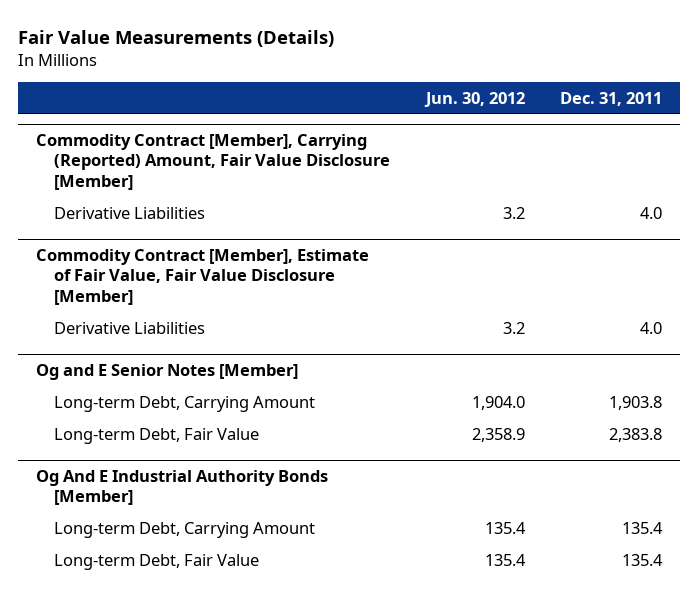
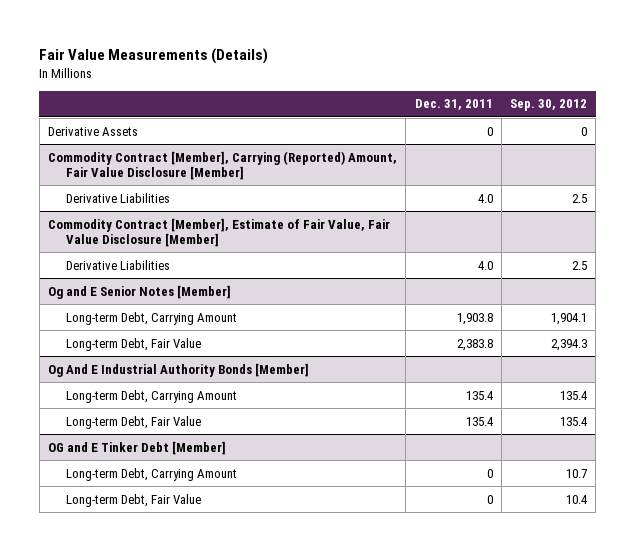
- | Jun. 30, 2012 | Dec. 31, 2011
+ | Dec. 31, 2011 | Sep. 30, 2012
+ Derivative Assets | 0 | 0
+ OG and E Tinker Debt [Member]
+ Long-term Debt, Carrying Amount | 0 | 10.7
+ Long-term Debt, Fair Value | 0 | 10.4

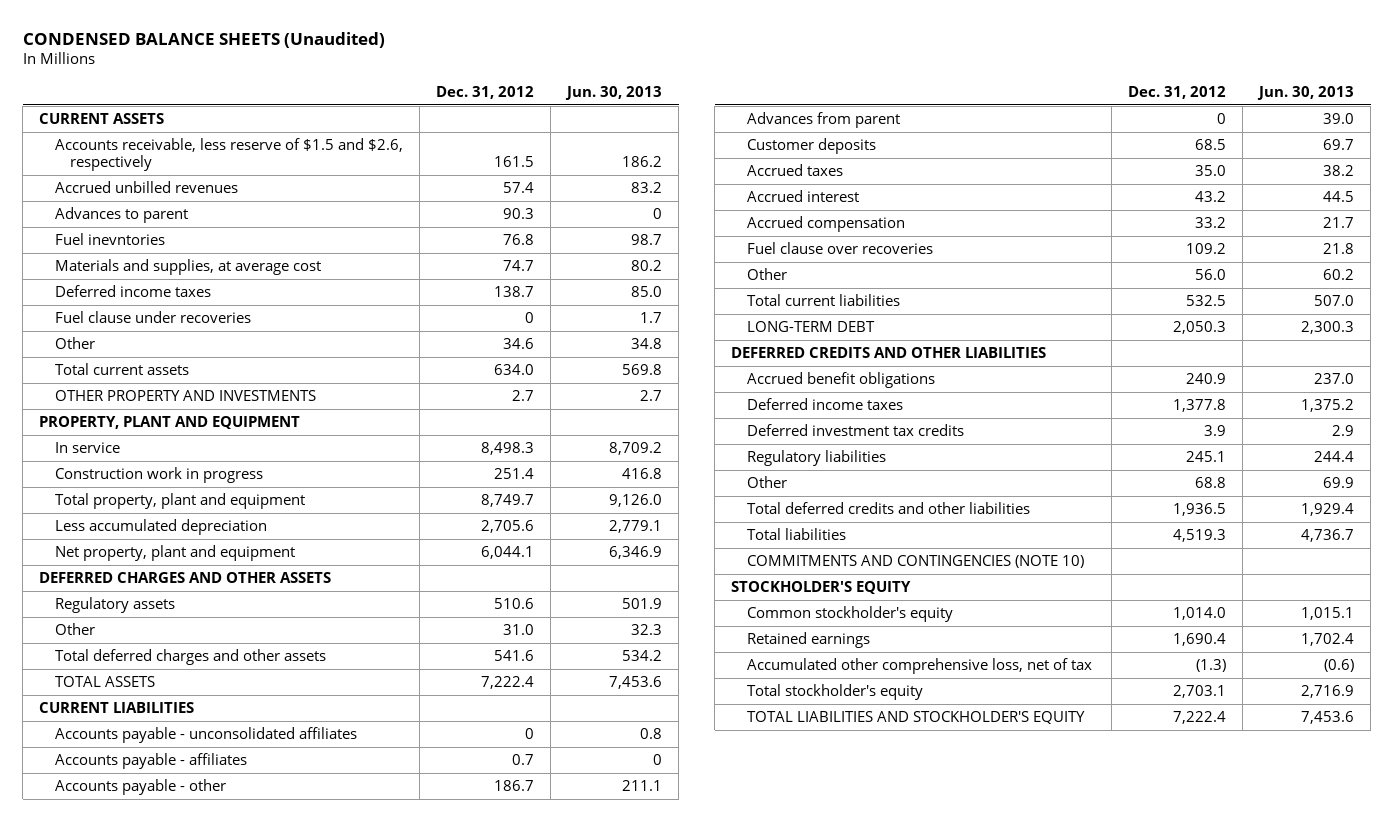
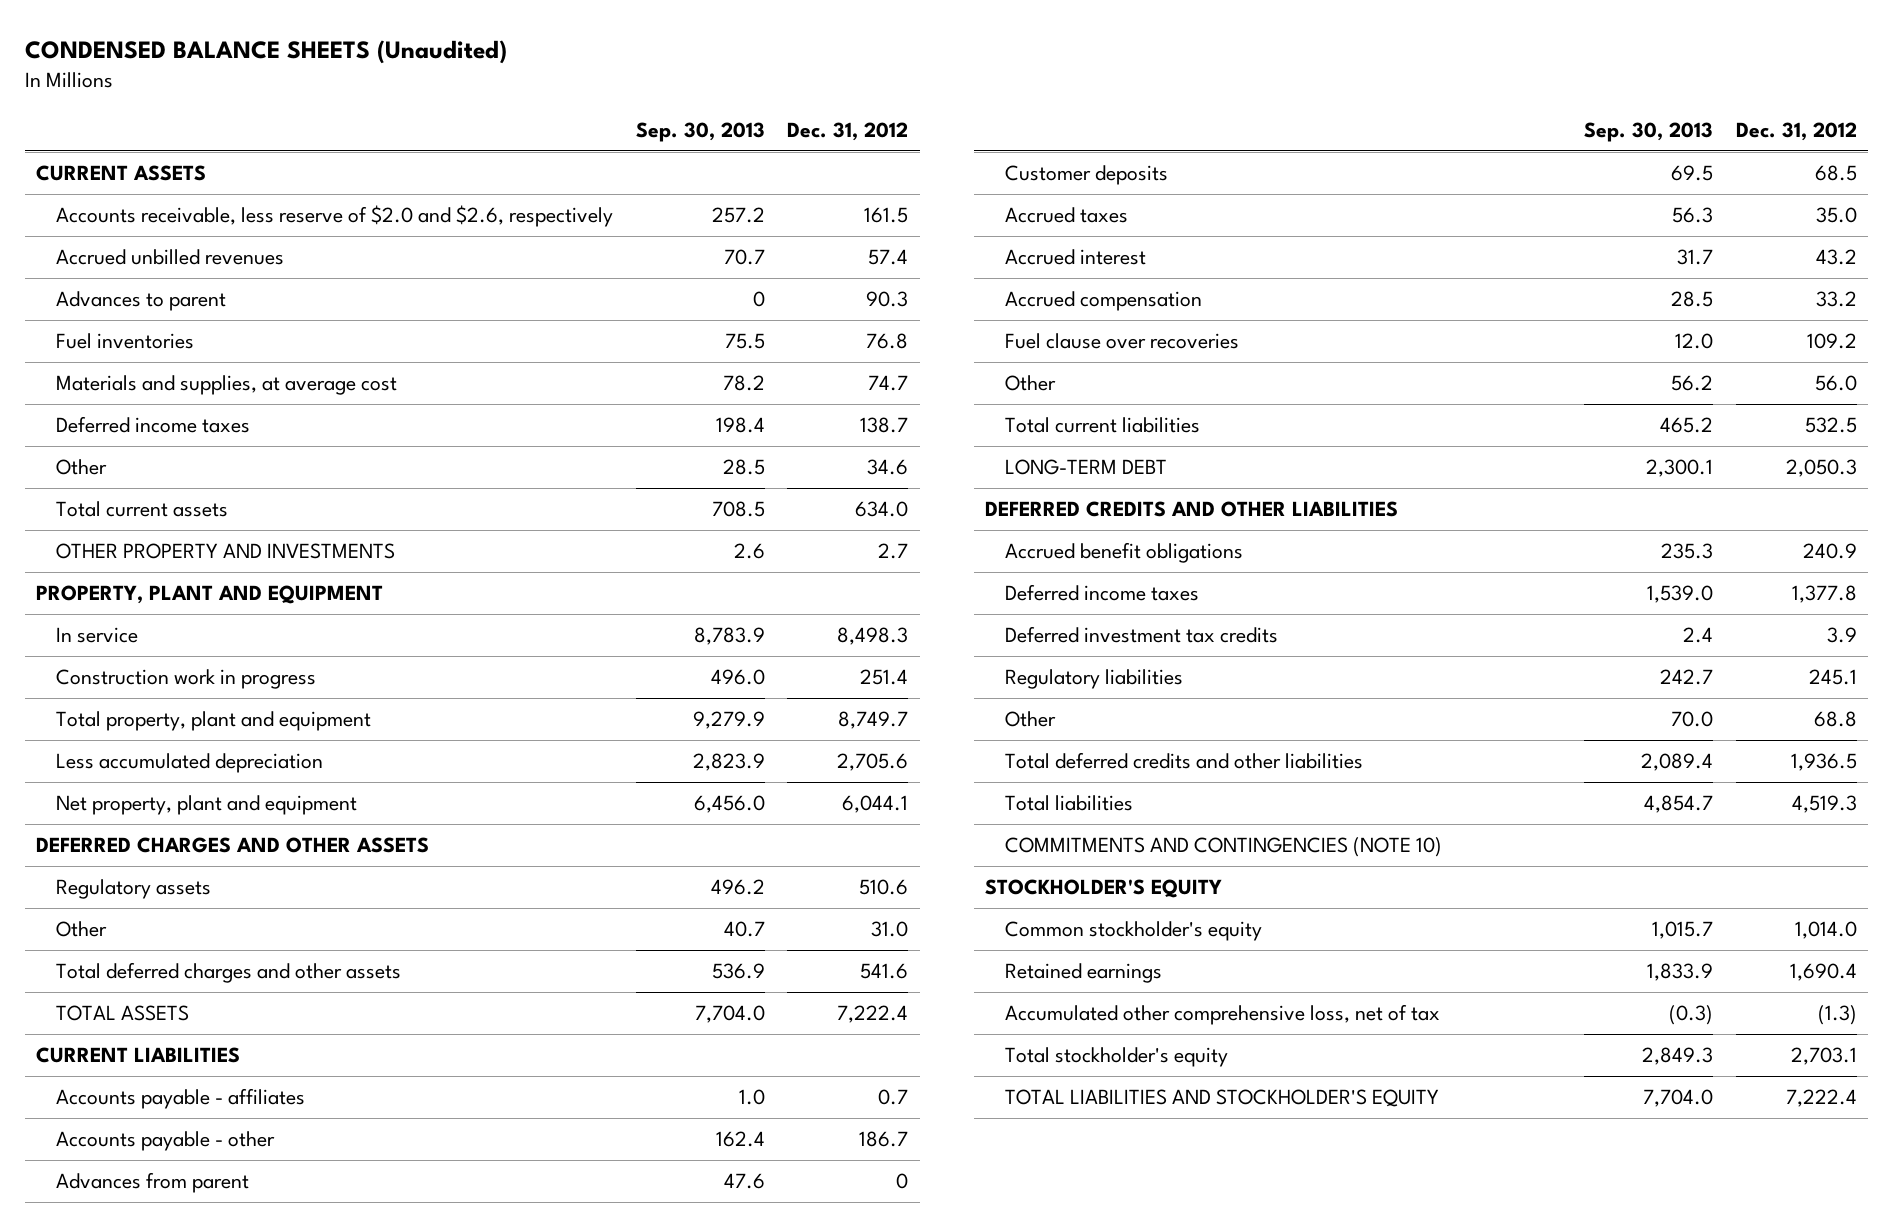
- | Dec. 31, 2012 | Jun. 30, 2013
+ | Sep. 30, 2013 | Dec. 31, 2012
- Accounts receivable, less reserve of $1.5 and $2.6, respectively | 161.5 | 186.2
+ Accounts receivable, less reserve of $2.0 and $2.6, respectively | 257.2 | 161.5
- Fuel inevntories | 76.8 | 98.7
+ Fuel inventories | 75.5 | 76.8
- Fuel clause under recoveries | 0 | 1.7
- Accounts payable - unconsolidated affiliates | 0 | 0.8

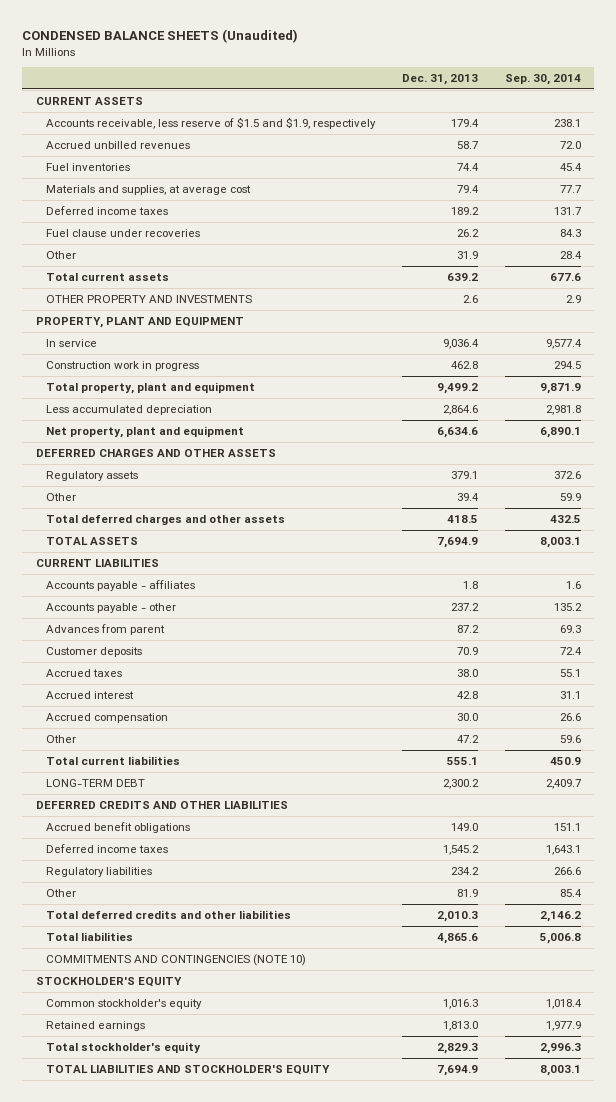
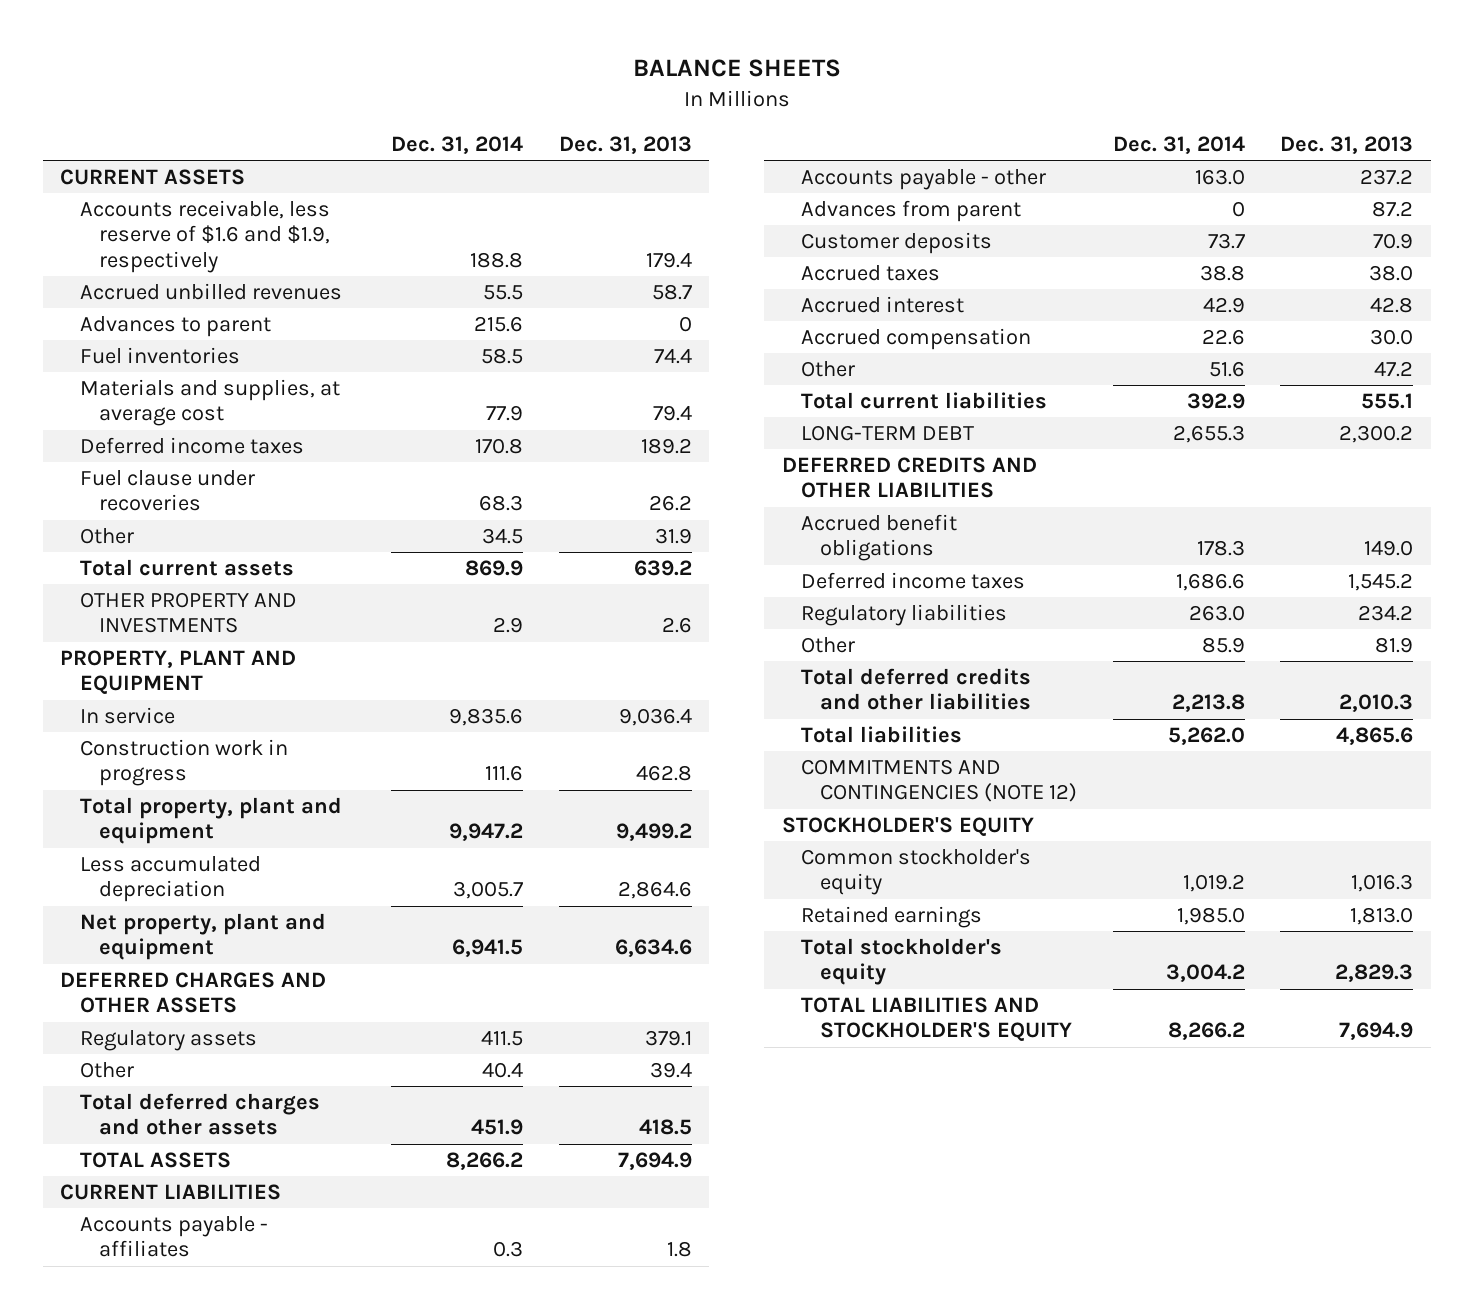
- CONDENSED BALANCE SHEETS (Unaudited)
+ BALANCE SHEETS
- | Dec. 31, 2013 | Sep. 30, 2014
+ | Dec. 31, 2014 | Dec. 31, 2013
- Accounts receivable, less reserve of $1.5 and $1.9, respectively | 179.4 | 238.1
+ Accounts receivable, less reserve of $1.6 and $1.9, respectively | 188.8 | 179.4
+ Advances to parent | 215.6 | 0
- COMMITMENTS AND CONTINGENCIES (NOTE 10)
+ COMMITMENTS AND CONTINGENCIES (NOTE 12)

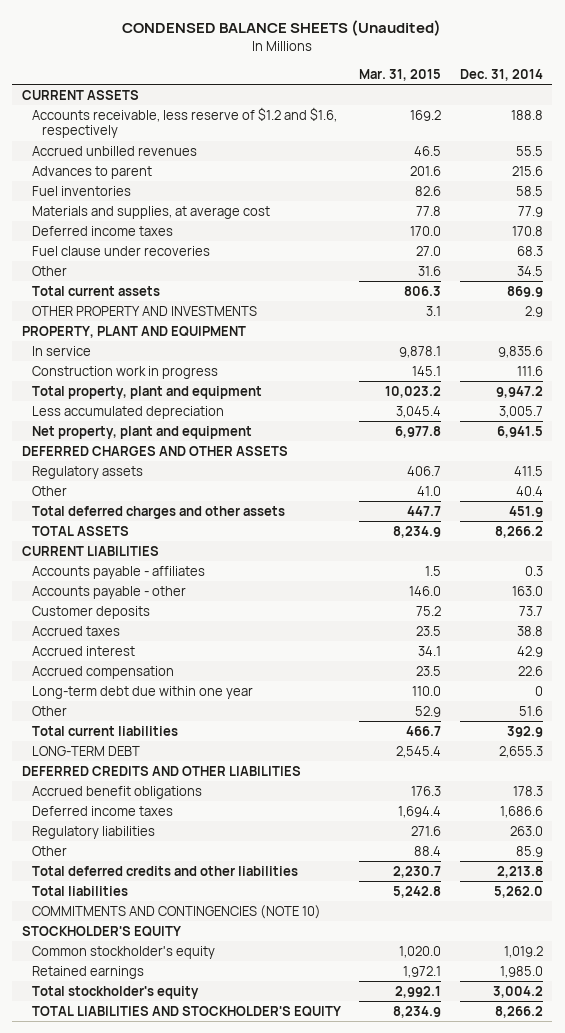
- BALANCE SHEETS
+ CONDENSED BALANCE SHEETS (Unaudited)
- | Dec. 31, 2014 | Dec. 31, 2013
+ | Mar. 31, 2015 | Dec. 31, 2014
- Accounts receivable, less reserve of $1.6 and $1.9, respectively | 188.8 | 179.4
+ Accounts receivable, less reserve of $1.2 and $1.6, respectively | 169.2 | 188.8
- Advances from parent | 0 | 87.2
+ Long-term debt due within one year | 110.0 | 0
- COMMITMENTS AND CONTINGENCIES (NOTE 12)
+ COMMITMENTS AND CONTINGENCIES (NOTE 10)

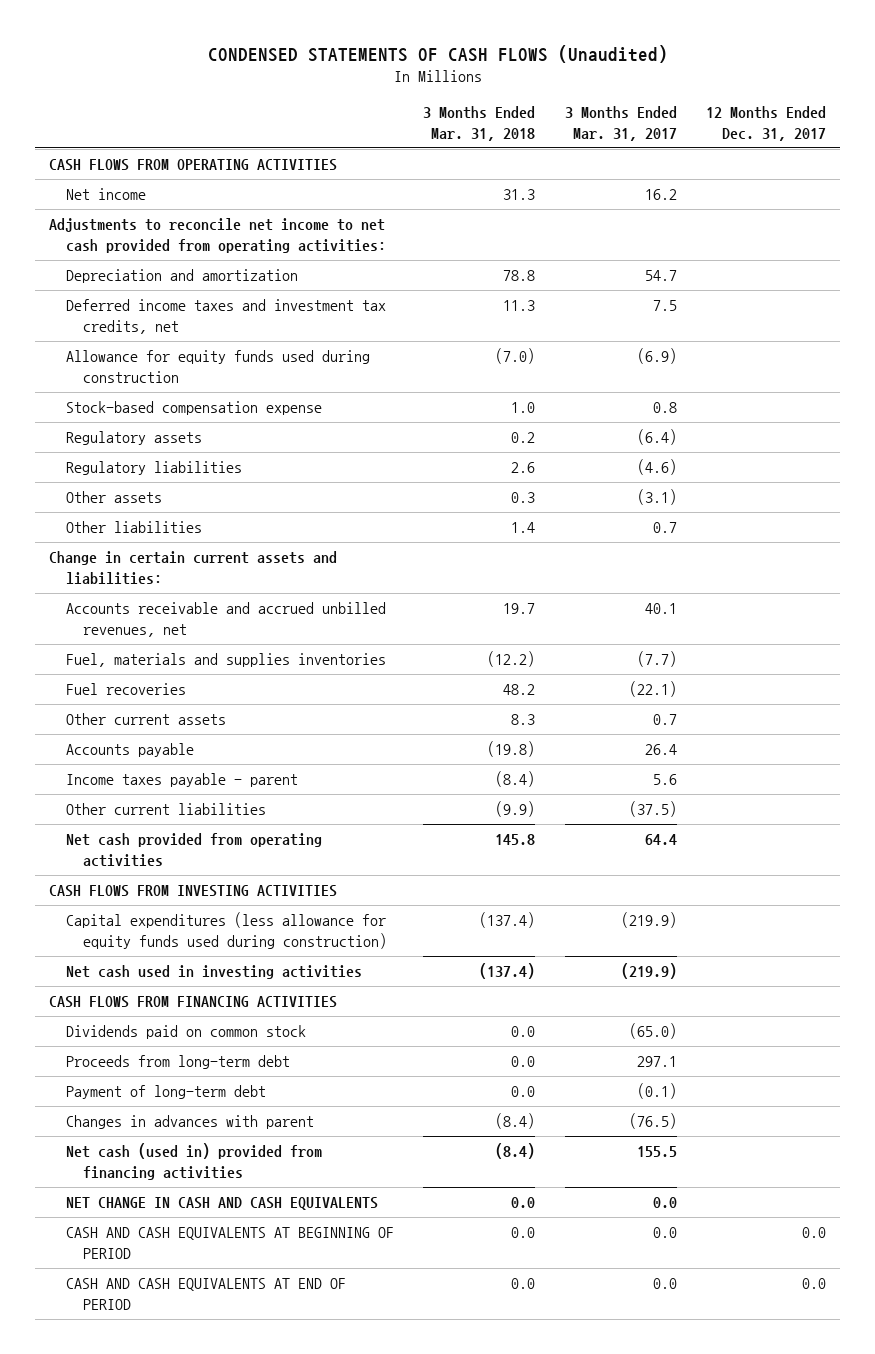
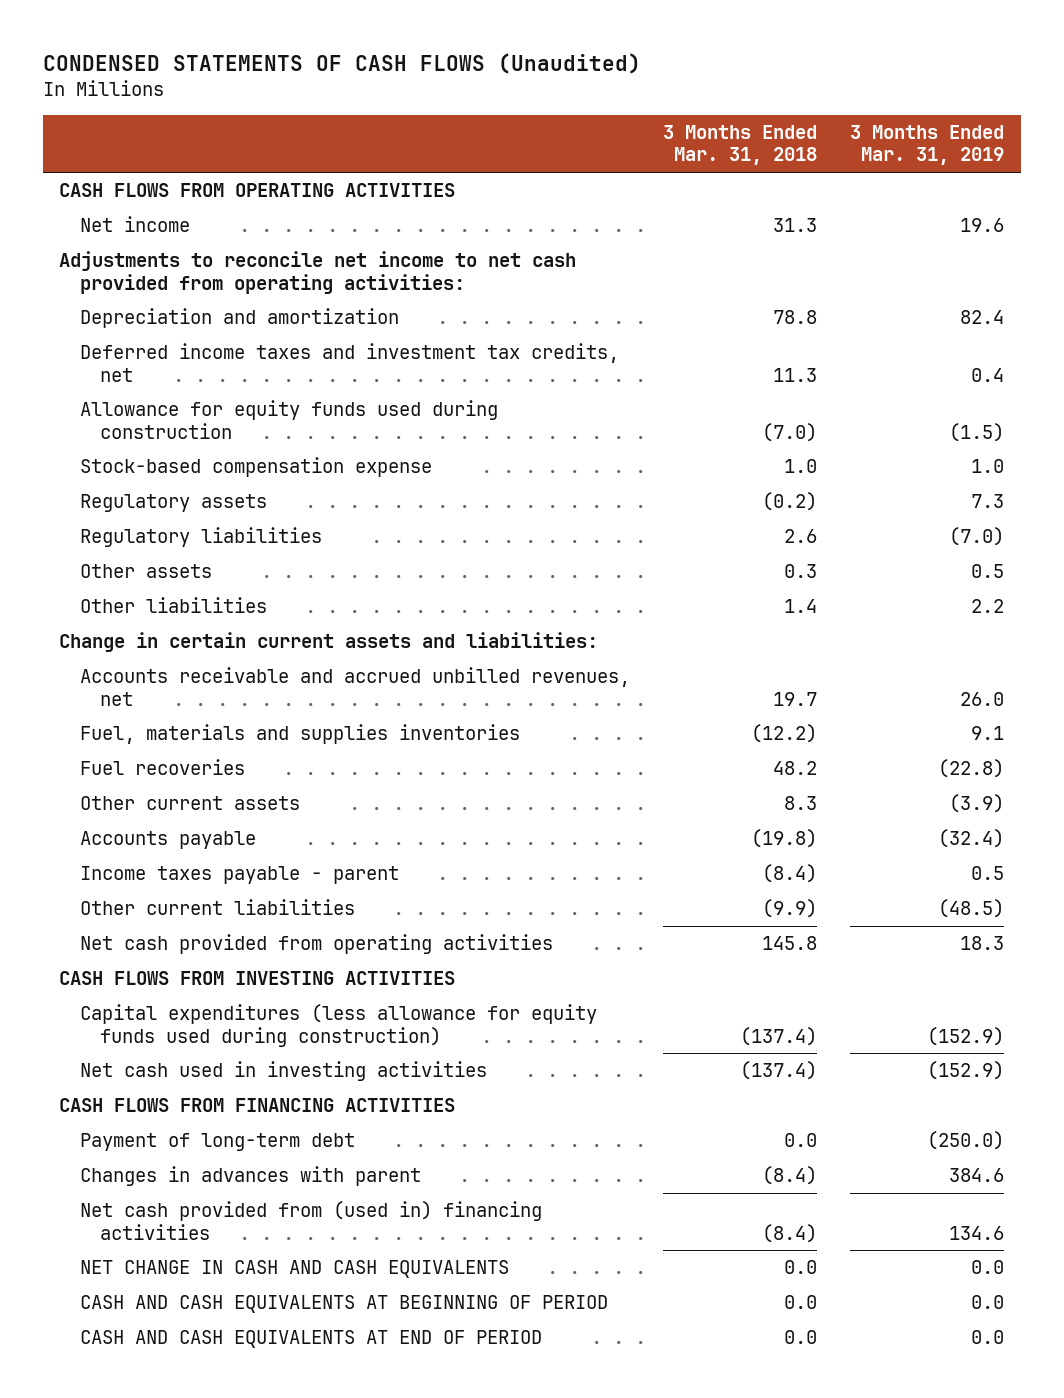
- | 3 Months Ended Mar. 31, 2018 | 3 Months Ended Mar. 31, 2017 | 12 Months Ended Dec. 31, 2017
+ | 3 Months Ended Mar. 31, 2018 | 3 Months Ended Mar. 31, 2019
- Regulatory assets | 0.2 | (6.4) |
+ Regulatory assets | (0.2) | 7.3
- Dividends paid on common stock | 0.0 | (65.0) |
- Proceeds from long-term debt | 0.0 | 297.1 |
- Net cash (used in) provided from financing activities | (8.4) | 155.5 |
+ Net cash provided from (used in) financing activities | (8.4) | 134.6

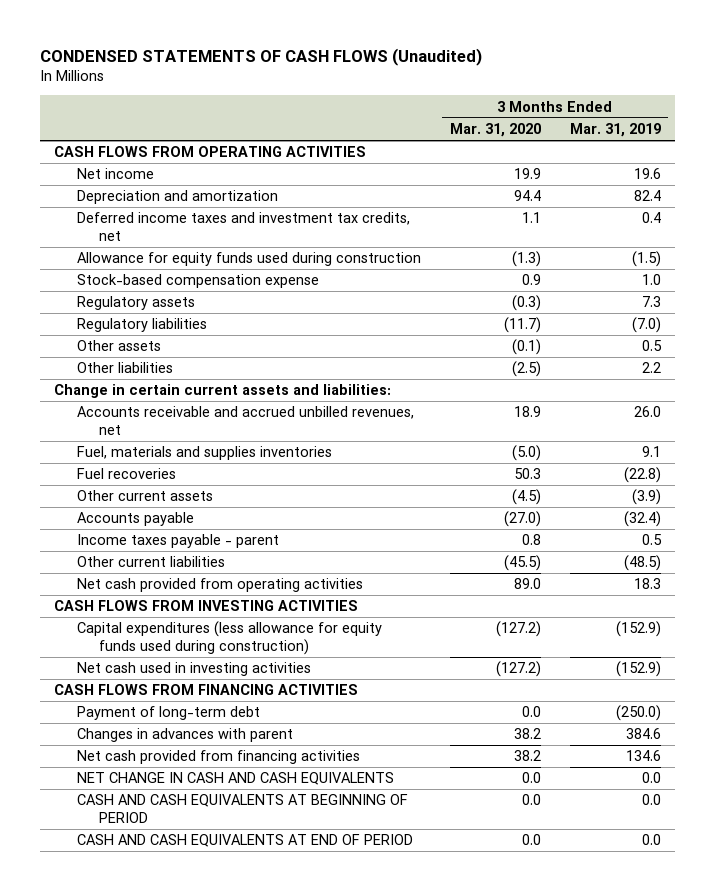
- | 3 Months Ended Mar. 31, 2018 | 3 Months Ended Mar. 31, 2019
+ | 3 Months Ended Mar. 31, 2020 | 3 Months Ended Mar. 31, 2019
- Adjustments to reconcile net income to net cash provided from operating activities:
- Net cash provided from (used in) financing activities | (8.4) | 134.6
+ Net cash provided from financing activities | 38.2 | 134.6

